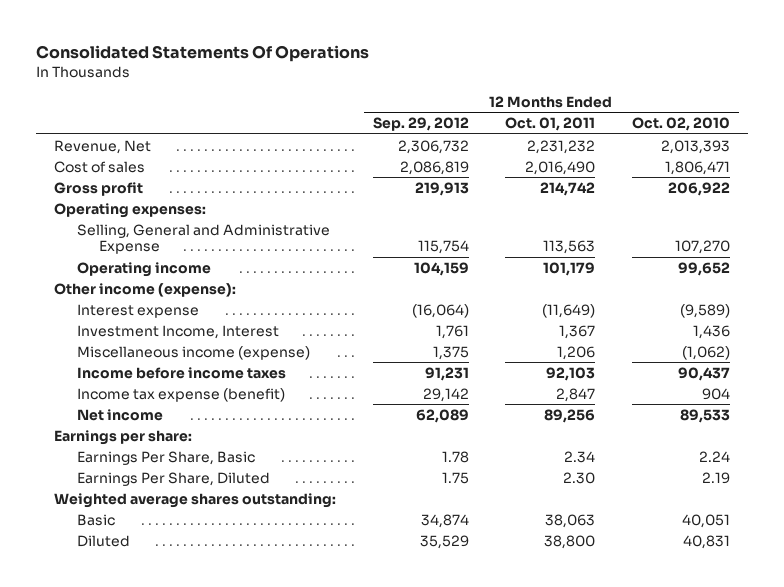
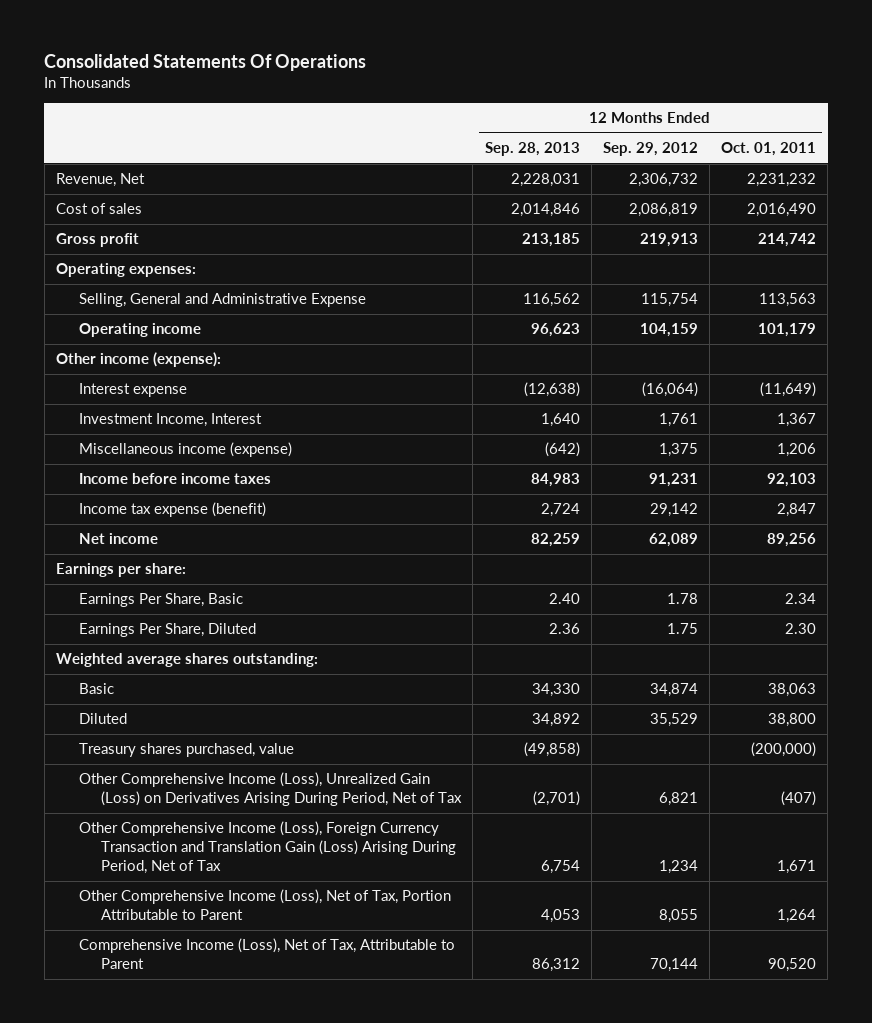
- | 12 Months Ended Sep. 29, 2012 | 12 Months Ended Oct. 01, 2011 | 12 Months Ended Oct. 02, 2010
+ | 12 Months Ended Sep. 28, 2013 | 12 Months Ended Sep. 29, 2012 | 12 Months Ended Oct. 01, 2011
+ Treasury shares purchased, value | (49,858) | | (200,000)
+ Other Comprehensive Income (Loss), Unrealized Gain (Loss) on Derivatives Arising During Period, Net of Tax | (2,701) | 6,821 | (407)
+ Other Comprehensive Income (Loss), Foreign Currency Transaction and Translation Gain (Loss) Arising During Period, Net of Tax | 6,754 | 1,234 | 1,671
+ Other Comprehensive Income (Loss), Net of Tax, Portion Attributable to Parent | 4,053 | 8,055 | 1,264
+ Comprehensive Income (Loss), Net of Tax, Attributable to Parent | 86,312 | 70,144 | 90,520

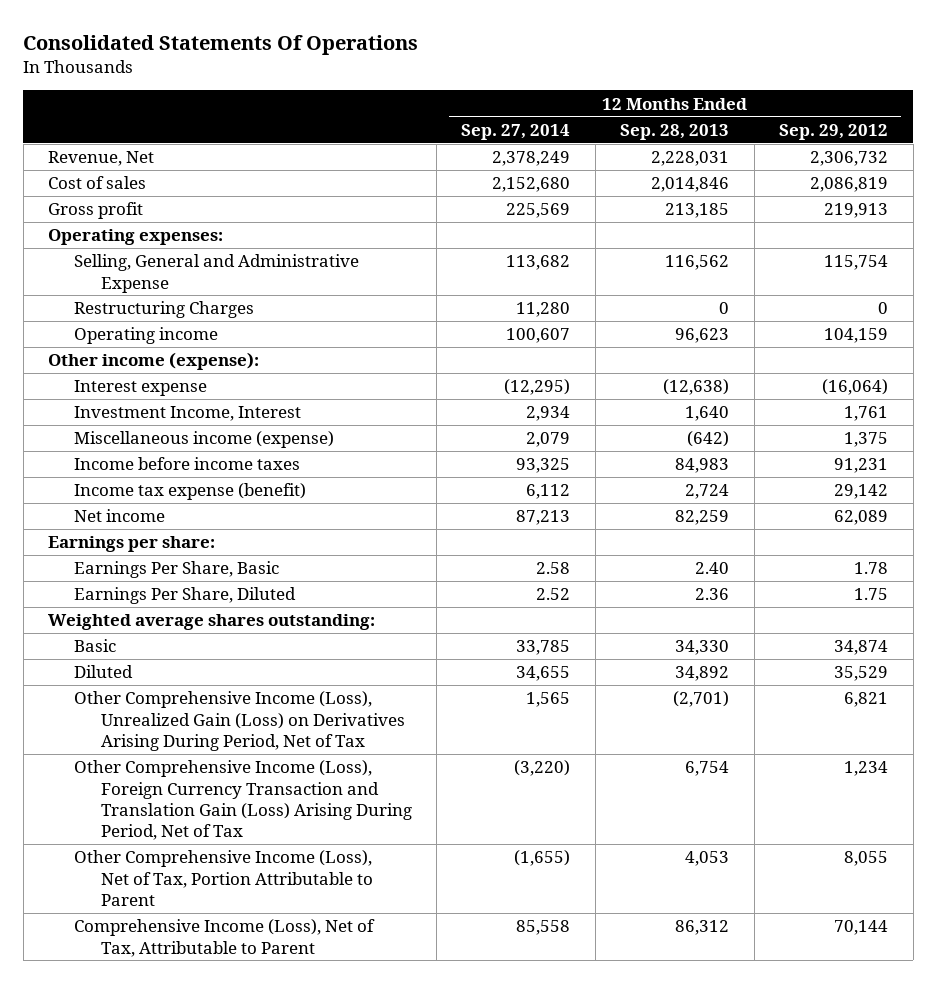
- | 12 Months Ended Sep. 28, 2013 | 12 Months Ended Sep. 29, 2012 | 12 Months Ended Oct. 01, 2011
+ | 12 Months Ended Sep. 27, 2014 | 12 Months Ended Sep. 28, 2013 | 12 Months Ended Sep. 29, 2012
+ Restructuring Charges | 11,280 | 0 | 0
- Treasury shares purchased, value | (49,858) | | (200,000)

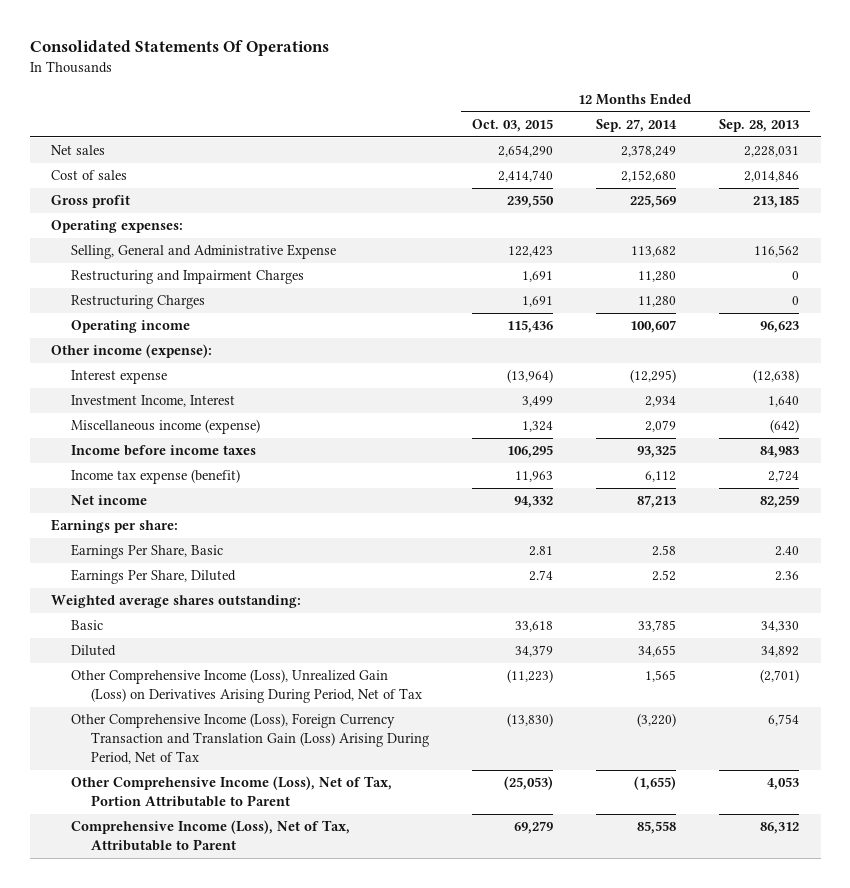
- | 12 Months Ended Sep. 27, 2014 | 12 Months Ended Sep. 28, 2013 | 12 Months Ended Sep. 29, 2012
+ | 12 Months Ended Oct. 03, 2015 | 12 Months Ended Sep. 27, 2014 | 12 Months Ended Sep. 28, 2013
- Revenue, Net | 2,378,249 | 2,228,031 | 2,306,732
+ Net sales | 2,654,290 | 2,378,249 | 2,228,031
+ Restructuring and Impairment Charges | 1,691 | 11,280 | 0

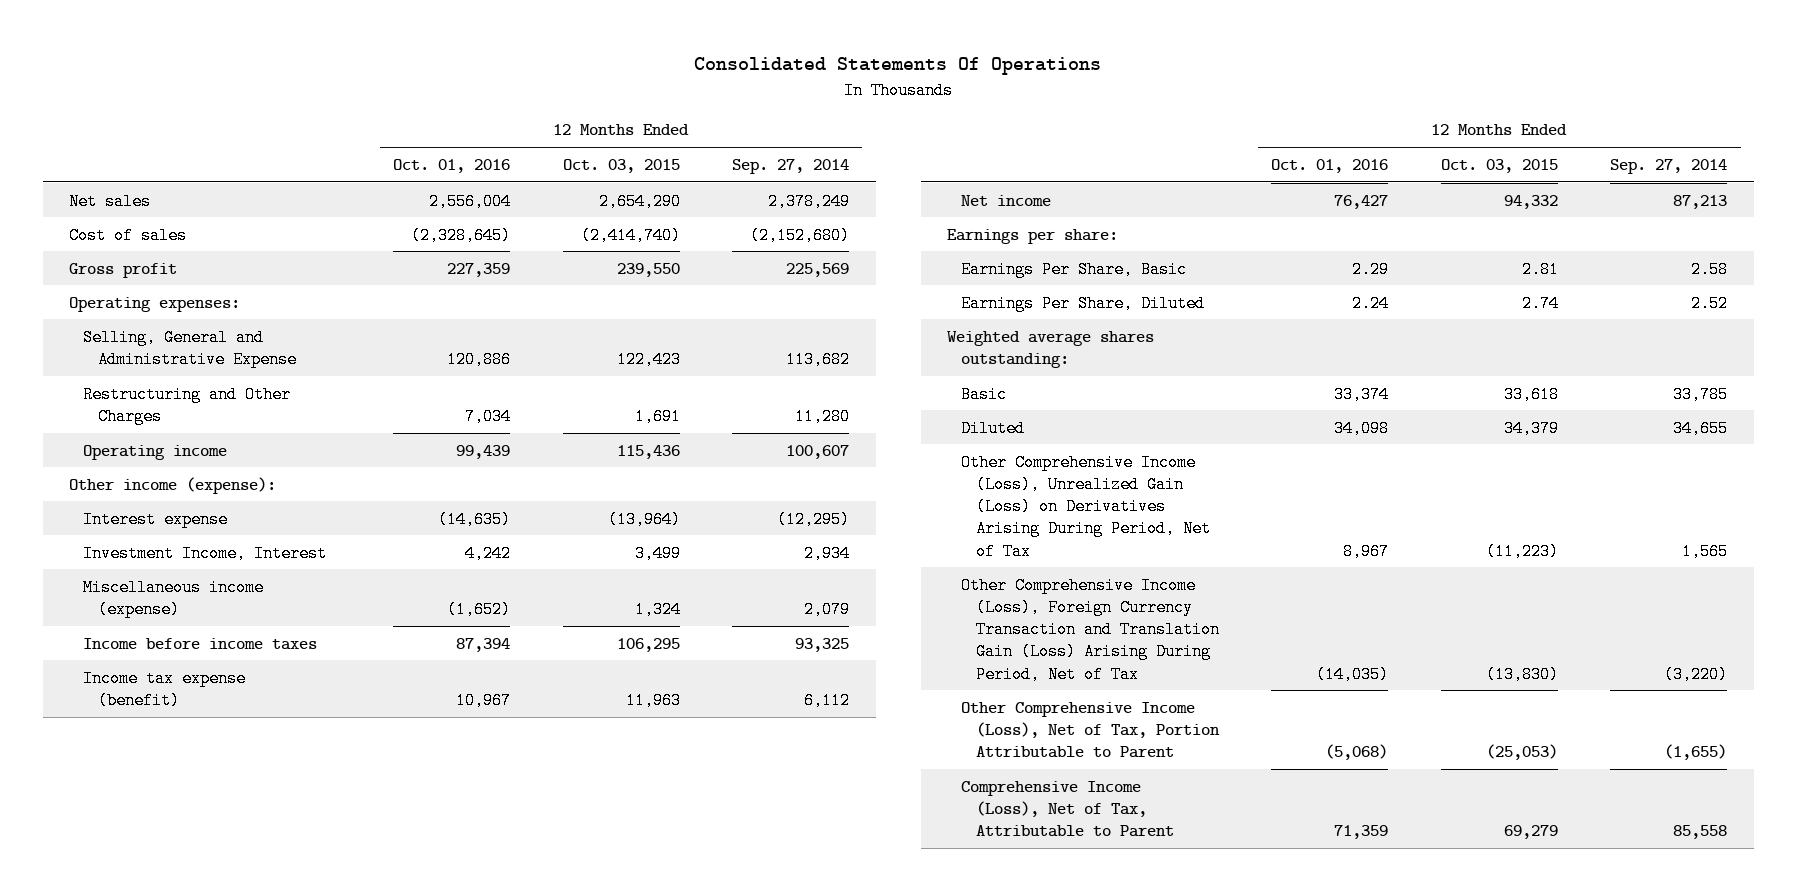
- | 12 Months Ended Oct. 03, 2015 | 12 Months Ended Sep. 27, 2014 | 12 Months Ended Sep. 28, 2013
+ | 12 Months Ended Oct. 01, 2016 | 12 Months Ended Oct. 03, 2015 | 12 Months Ended Sep. 27, 2014
- Cost of sales | 2,414,740 | 2,152,680 | 2,014,846
+ Cost of sales | (2,328,645) | (2,414,740) | (2,152,680)
- Restructuring and Impairment Charges | 1,691 | 11,280 | 0
- Restructuring Charges | 1,691 | 11,280 | 0
+ Restructuring and Other Charges | 7,034 | 1,691 | 11,280

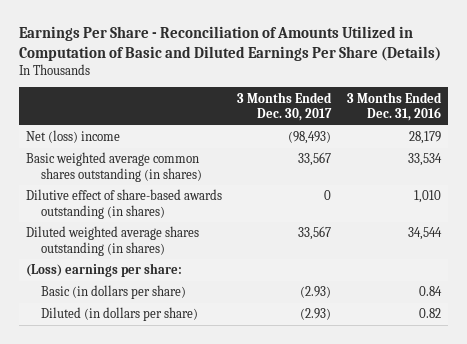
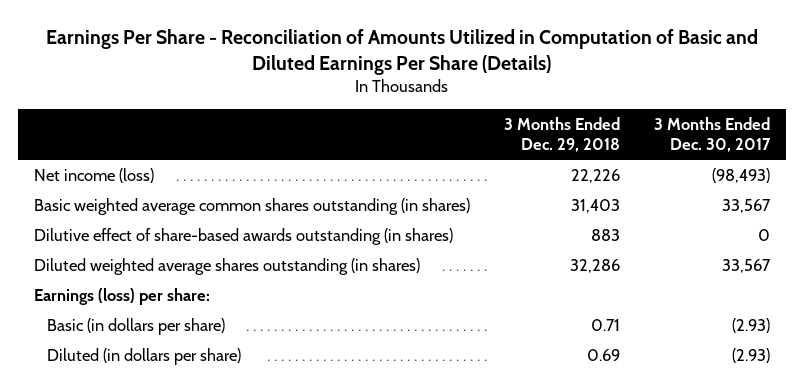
- | 3 Months Ended Dec. 30, 2017 | 3 Months Ended Dec. 31, 2016
+ | 3 Months Ended Dec. 29, 2018 | 3 Months Ended Dec. 30, 2017
- Net (loss) income | (98,493) | 28,179
+ Net income (loss) | 22,226 | (98,493)
- (Loss) earnings per share:
+ Earnings (loss) per share:

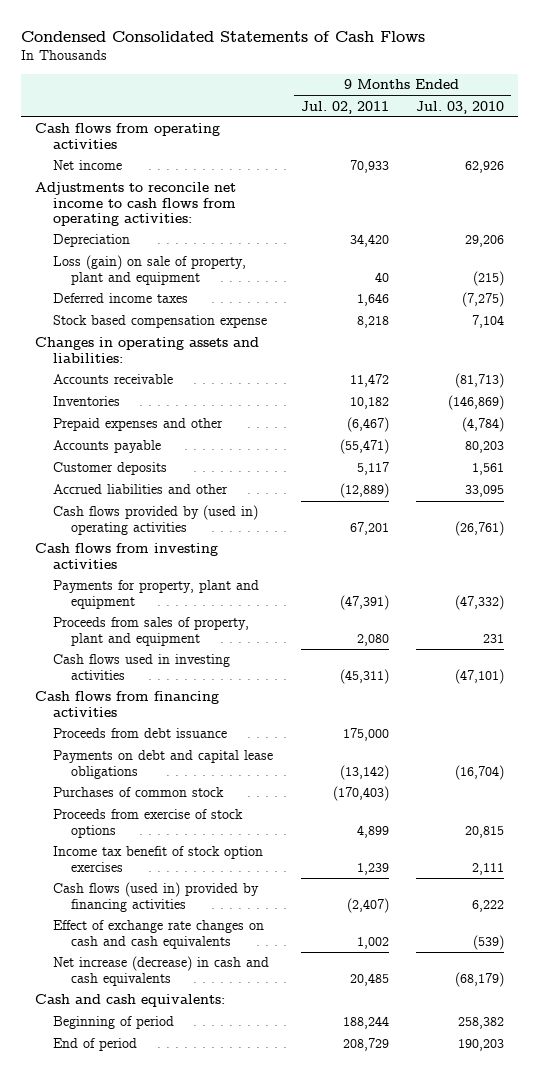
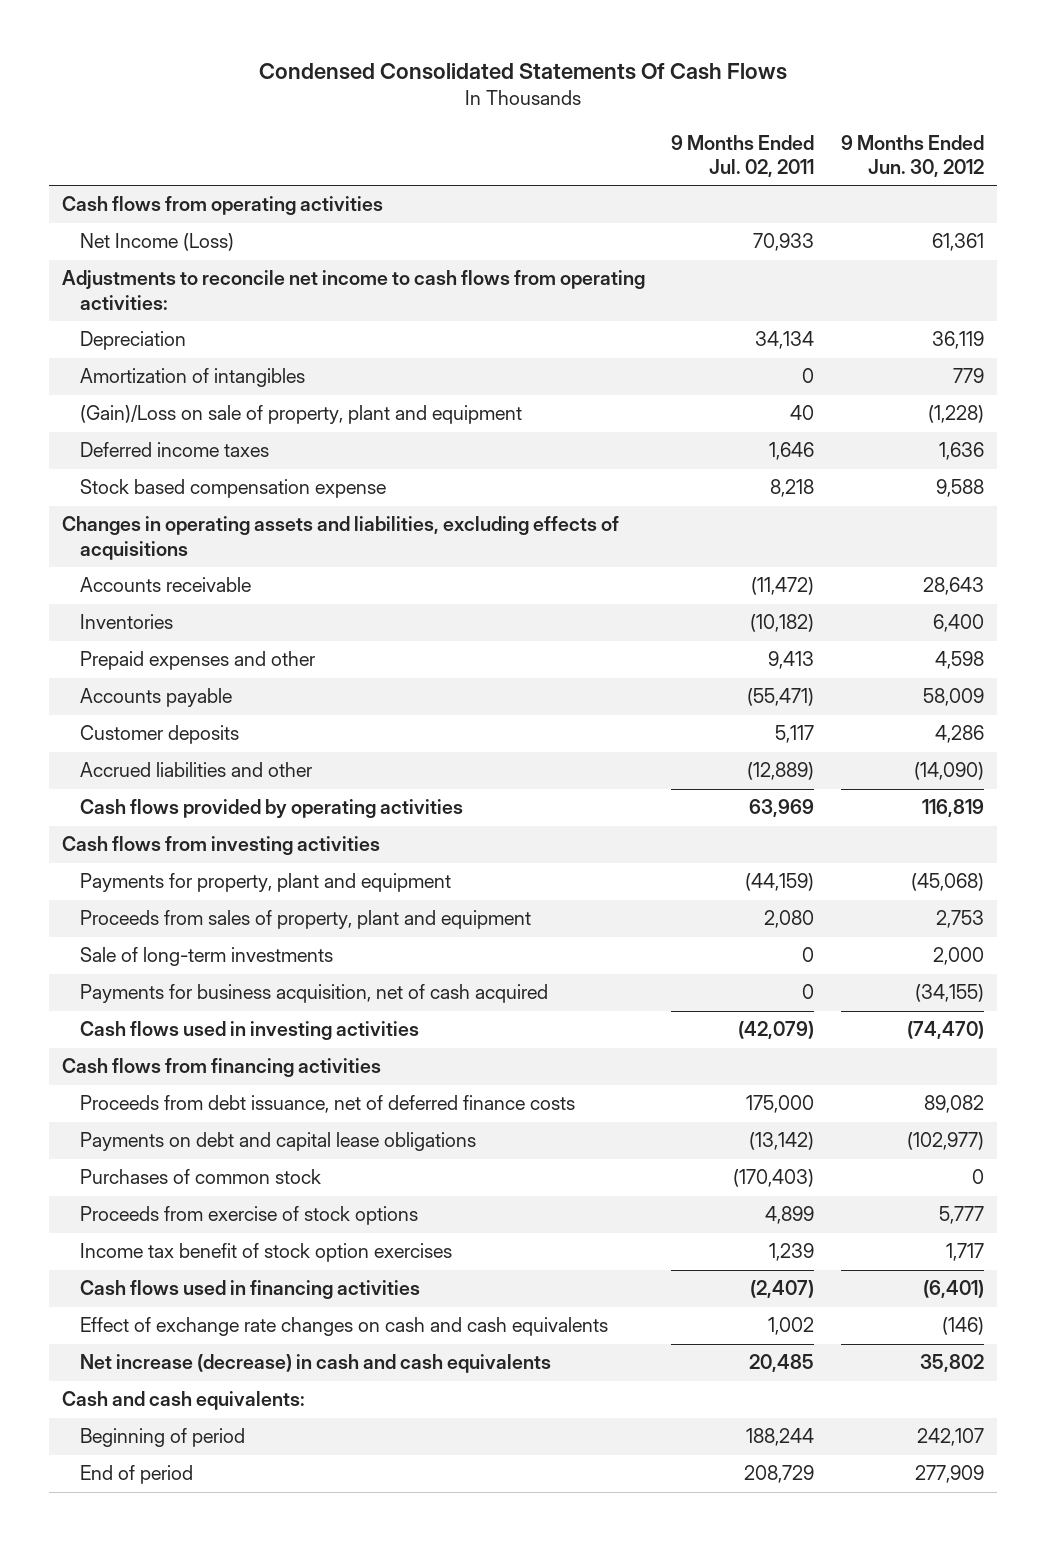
- Condensed Consolidated Statements of Cash Flows
+ Condensed Consolidated Statements Of Cash Flows
- | 9 Months Ended Jul. 02, 2011 | 9 Months Ended Jul. 03, 2010
+ | 9 Months Ended Jul. 02, 2011 | 9 Months Ended Jun. 30, 2012
- Net income | 70,933 | 62,926
+ Net Income (Loss) | 70,933 | 61,361
- Depreciation | 34,420 | 29,206
- Loss (gain) on sale of property, plant and equipment | 40 | (215)
+ Depreciation | 34,134 | 36,119
+ Amortization of intangibles | 0 | 779
+ (Gain)/Loss on sale of property, plant and equipment | 40 | (1,228)
- Changes in operating assets and liabilities:
- Accounts receivable | 11,472 | (81,713)
- Inventories | 10,182 | (146,869)
- Prepaid expenses and other | (6,467) | (4,784)
+ Changes in operating assets and liabilities, excluding effects of acquisitions
+ Accounts receivable | (11,472) | 28,643
+ Inventories | (10,182) | 6,400
+ Prepaid expenses and other | 9,413 | 4,598
- Cash flows provided by (used in) operating activities | 67,201 | (26,761)
+ Cash flows provided by operating activities | 63,969 | 116,819
- Payments for property, plant and equipment | (47,391) | (47,332)
+ Payments for property, plant and equipment | (44,159) | (45,068)
- Cash flows used in investing activities | (45,311) | (47,101)
+ Sale of long-term investments | 0 | 2,000
+ Payments for business acquisition, net of cash acquired | 0 | (34,155)
+ Cash flows used in investing activities | (42,079) | (74,470)
- Proceeds from debt issuance | 175,000 |
+ Proceeds from debt issuance, net of deferred finance costs | 175,000 | 89,082
- Cash flows (used in) provided by financing activities | (2,407) | 6,222
+ Cash flows used in financing activities | (2,407) | (6,401)

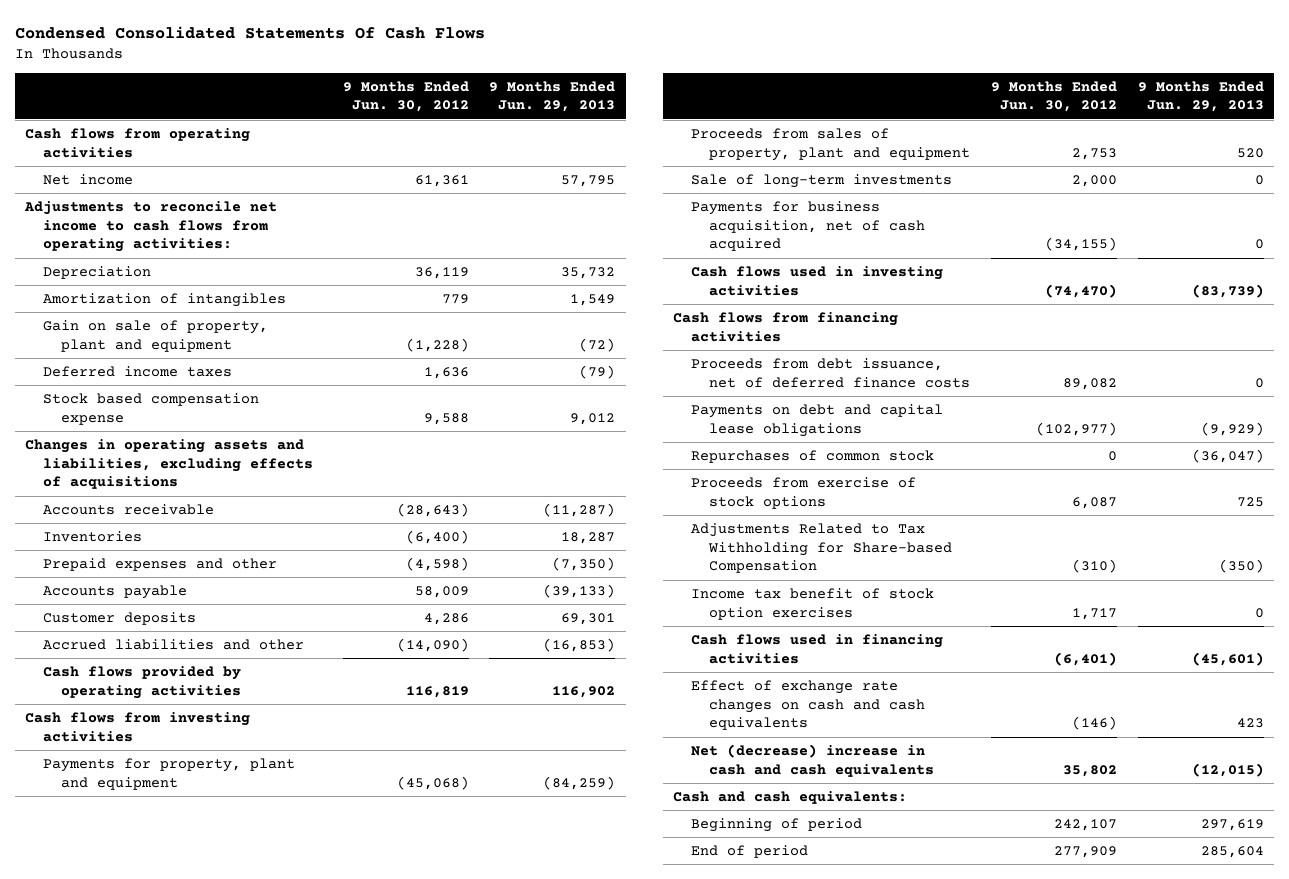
- | 9 Months Ended Jul. 02, 2011 | 9 Months Ended Jun. 30, 2012
+ | 9 Months Ended Jun. 30, 2012 | 9 Months Ended Jun. 29, 2013
- Net Income (Loss) | 70,933 | 61,361
+ Net income | 61,361 | 57,795
- (Gain)/Loss on sale of property, plant and equipment | 40 | (1,228)
+ Gain on sale of property, plant and equipment | (1,228) | (72)
- Accounts receivable | (11,472) | 28,643
- Inventories | (10,182) | 6,400
- Prepaid expenses and other | 9,413 | 4,598
+ Accounts receivable | (28,643) | (11,287)
+ Inventories | (6,400) | 18,287
+ Prepaid expenses and other | (4,598) | (7,350)
- Purchases of common stock | (170,403) | 0
- Proceeds from exercise of stock options | 4,899 | 5,777
+ Repurchases of common stock | 0 | (36,047)
+ Proceeds from exercise of stock options | 6,087 | 725
+ Adjustments Related to Tax Withholding for Share-based Compensation | (310) | (350)
- Net increase (decrease) in cash and cash equivalents | 20,485 | 35,802
+ Net (decrease) increase in cash and cash equivalents | 35,802 | (12,015)

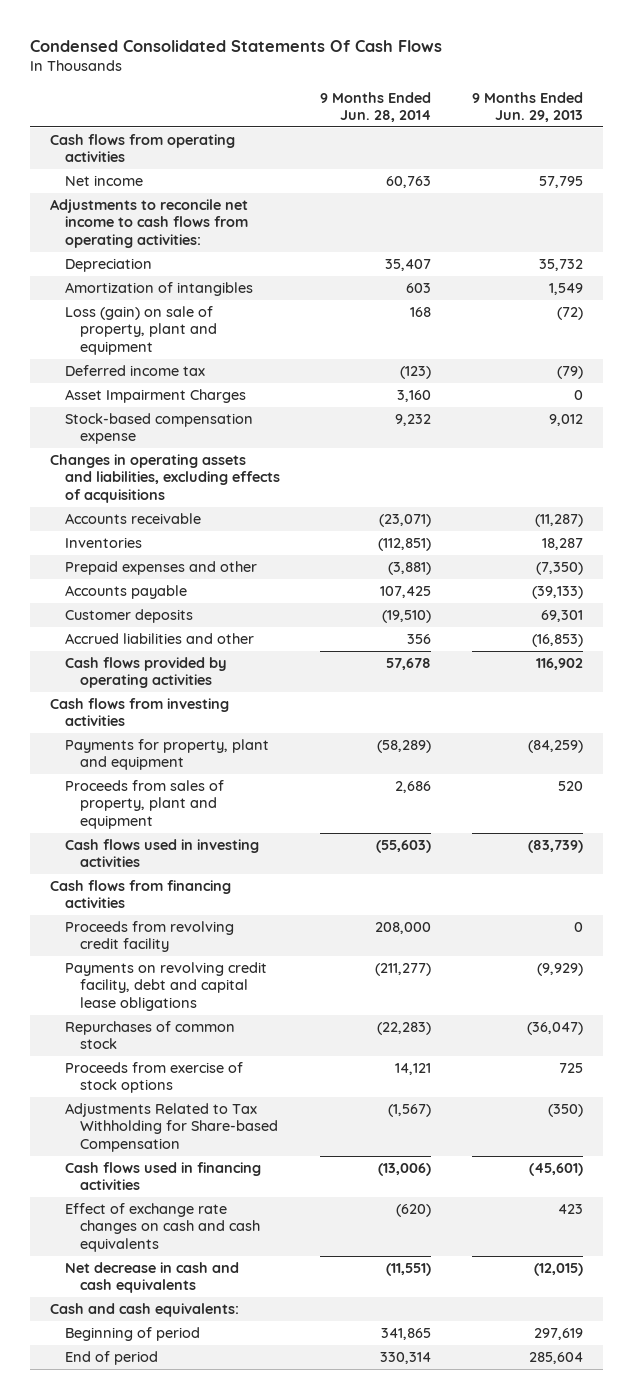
- | 9 Months Ended Jun. 30, 2012 | 9 Months Ended Jun. 29, 2013
+ | 9 Months Ended Jun. 28, 2014 | 9 Months Ended Jun. 29, 2013
- Gain on sale of property, plant and equipment | (1,228) | (72)
- Deferred income taxes | 1,636 | (79)
- Stock based compensation expense | 9,588 | 9,012
+ Loss (gain) on sale of property, plant and equipment | 168 | (72)
+ Deferred income tax | (123) | (79)
+ Asset Impairment Charges | 3,160 | 0
+ Stock-based compensation expense | 9,232 | 9,012
- Sale of long-term investments | 2,000 | 0
- Payments for business acquisition, net of cash acquired | (34,155) | 0
- Proceeds from debt issuance, net of deferred finance costs | 89,082 | 0
- Payments on debt and capital lease obligations | (102,977) | (9,929)
+ Proceeds from revolving credit facility | 208,000 | 0
+ Payments on revolving credit facility, debt and capital lease obligations | (211,277) | (9,929)
- Income tax benefit of stock option exercises | 1,717 | 0
- Net (decrease) increase in cash and cash equivalents | 35,802 | (12,015)
+ Net decrease in cash and cash equivalents | (11,551) | (12,015)

